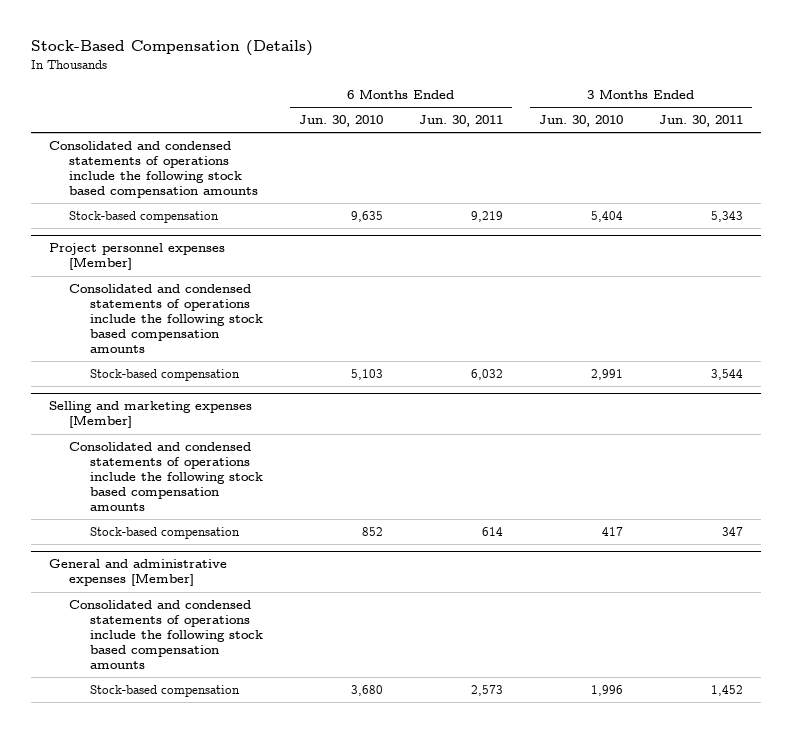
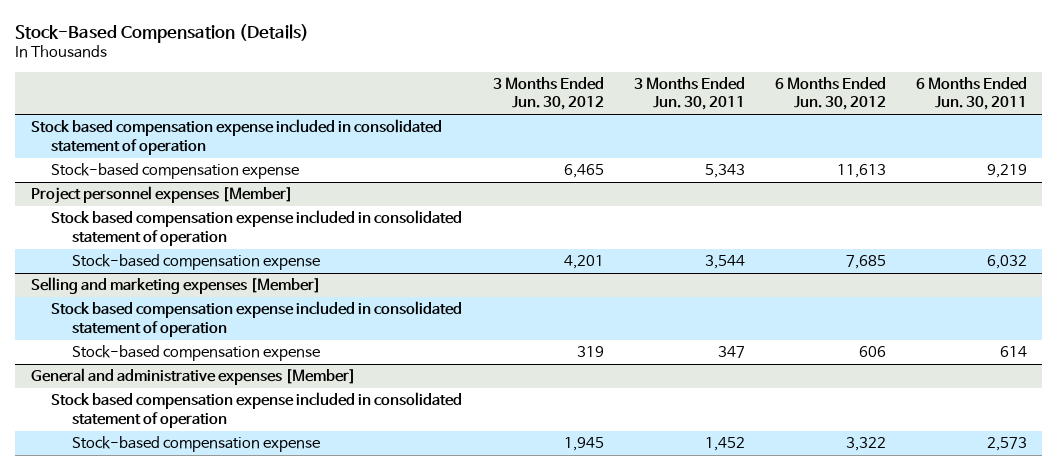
- | 6 Months Ended Jun. 30, 2010 | 6 Months Ended Jun. 30, 2011 | 3 Months Ended Jun. 30, 2010 | 3 Months Ended Jun. 30, 2011
+ | 3 Months Ended Jun. 30, 2012 | 3 Months Ended Jun. 30, 2011 | 6 Months Ended Jun. 30, 2012 | 6 Months Ended Jun. 30, 2011
- Consolidated and condensed statements of operations include the following stock based compensation amounts
- Stock-based compensation | 9,635 | 9,219 | 5,404 | 5,343
+ Stock based compensation expense included in consolidated statement of operation
+ Stock-based compensation expense | 6,465 | 5,343 | 11,613 | 9,219
@ Project personnel expenses [Member]
- Consolidated and condensed statements of operations include the following stock based compensation amounts
- Stock-based compensation | 5,103 | 6,032 | 2,991 | 3,544
+ Stock based compensation expense included in consolidated statement of operation
+ Stock-based compensation expense | 4,201 | 3,544 | 7,685 | 6,032
@ Selling and marketing expenses [Member]
- Consolidated and condensed statements of operations include the following stock based compensation amounts
- Stock-based compensation | 852 | 614 | 417 | 347
+ Stock based compensation expense included in consolidated statement of operation
+ Stock-based compensation expense | 319 | 347 | 606 | 614
@ General and administrative expenses [Member]
- Consolidated and condensed statements of operations include the following stock based compensation amounts
- Stock-based compensation | 3,680 | 2,573 | 1,996 | 1,452
+ Stock based compensation expense included in consolidated statement of operation
+ Stock-based compensation expense | 1,945 | 1,452 | 3,322 | 2,573

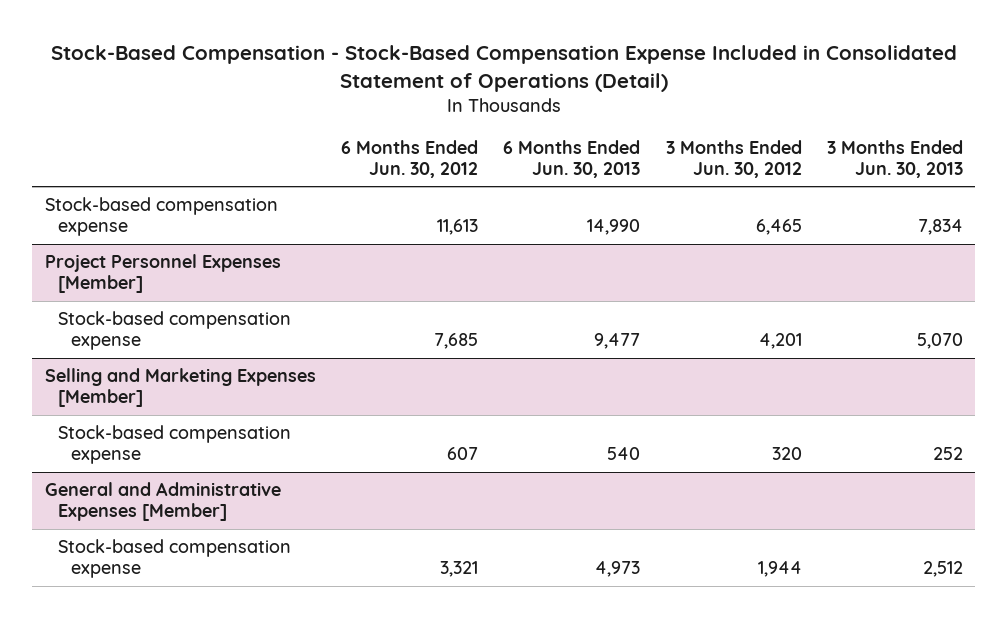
- Stock-Based Compensation (Details)
+ Stock-Based Compensation - Stock-Based Compensation Expense Included in Consolidated Statement of Operations (Detail)
- | 3 Months Ended Jun. 30, 2012 | 3 Months Ended Jun. 30, 2011 | 6 Months Ended Jun. 30, 2012 | 6 Months Ended Jun. 30, 2011
+ | 6 Months Ended Jun. 30, 2012 | 6 Months Ended Jun. 30, 2013 | 3 Months Ended Jun. 30, 2012 | 3 Months Ended Jun. 30, 2013
- Stock based compensation expense included in consolidated statement of operation
- Project personnel expenses [Member]
- Stock based compensation expense included in consolidated statement of operation
+ Project Personnel Expenses [Member]
- Selling and marketing expenses [Member]
- Stock based compensation expense included in consolidated statement of operation
- Stock-based compensation expense | 319 | 347 | 606 | 614
- General and administrative expenses [Member]
- Stock based compensation expense included in consolidated statement of operation
- Stock-based compensation expense | 1,945 | 1,452 | 3,322 | 2,573
+ Selling and Marketing Expenses [Member]
+ Stock-based compensation expense | 607 | 540 | 320 | 252
+ General and Administrative Expenses [Member]
+ Stock-based compensation expense | 3,321 | 4,973 | 1,944 | 2,512

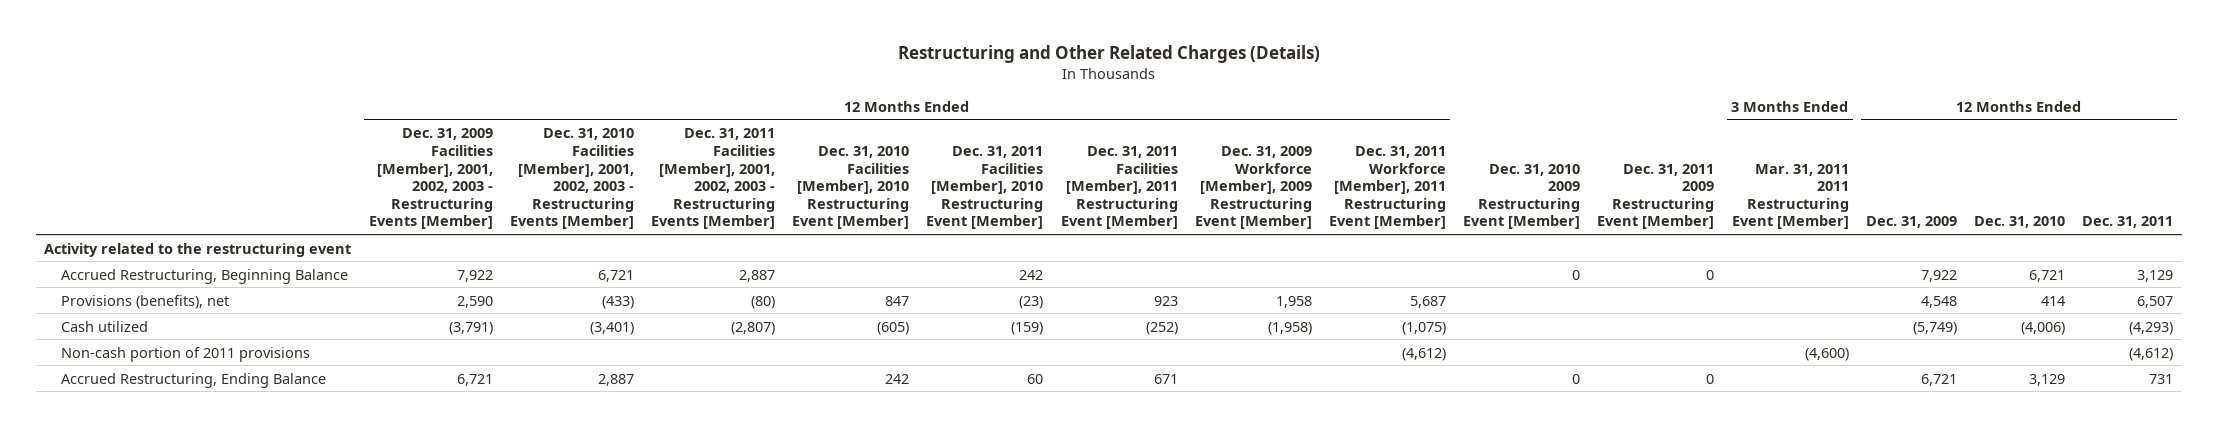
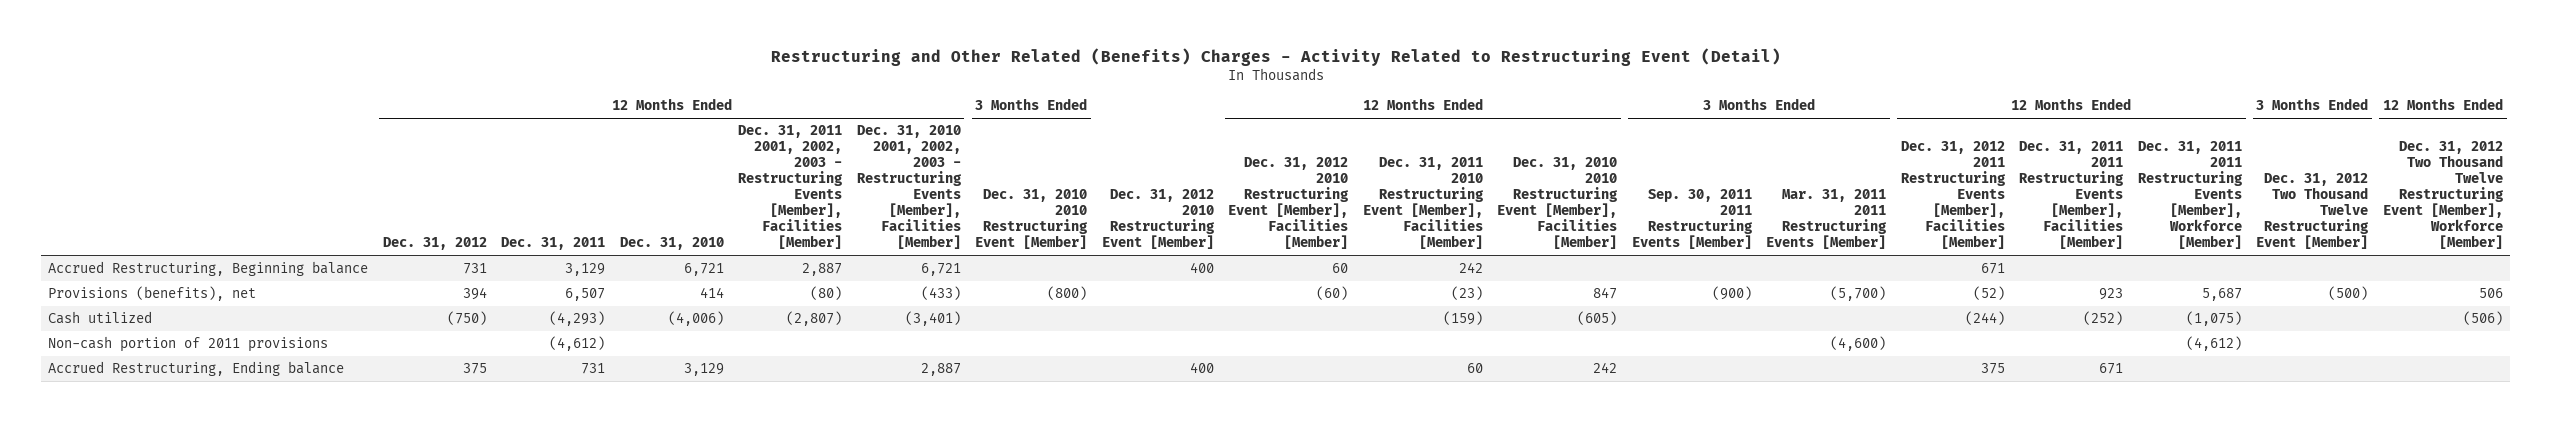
- Restructuring and Other Related Charges (Details)
+ Restructuring and Other Related (Benefits) Charges - Activity Related to Restructuring Event (Detail)
- | 12 Months Ended Dec. 31, 2009 Facilities [Member], 2001, 2002, 2003 - Restructuring Events [Member] | 12 Months Ended Dec. 31, 2010 Facilities [Member], 2001, 2002, 2003 - Restructuring Events [Member] | 12 Months Ended Dec. 31, 2011 Facilities [Member], 2001, 2002, 2003 - Restructuring Events [Member] | 12 Months Ended Dec. 31, 2010 Facilities [Member], 2010 Restructuring Event [Member] | 12 Months Ended Dec. 31, 2011 Facilities [Member], 2010 Restructuring Event [Member] | 12 Months Ended Dec. 31, 2011 Facilities [Member], 2011 Restructuring Event [Member] | 12 Months Ended Dec. 31, 2009 Workforce [Member], 2009 Restructuring Event [Member] | 12 Months Ended Dec. 31, 2011 Workforce [Member], 2011 Restructuring Event [Member] | Dec. 31, 2010 2009 Restructuring Event [Member] | Dec. 31, 2011 2009 Restructuring Event [Member] | 3 Months Ended Mar. 31, 2011 2011 Restructuring Event [Member] | 12 Months Ended Dec. 31, 2009 | 12 Months Ended Dec. 31, 2010 | 12 Months Ended Dec. 31, 2011
+ | 12 Months Ended Dec. 31, 2012 | 12 Months Ended Dec. 31, 2011 | 12 Months Ended Dec. 31, 2010 | 12 Months Ended Dec. 31, 2011 2001, 2002, 2003 - Restructuring Events [Member], Facilities [Member] | 12 Months Ended Dec. 31, 2010 2001, 2002, 2003 - Restructuring Events [Member], Facilities [Member] | 3 Months Ended Dec. 31, 2010 2010 Restructuring Event [Member] | Dec. 31, 2012 2010 Restructuring Event [Member] | 12 Months Ended Dec. 31, 2012 2010 Restructuring Event [Member], Facilities [Member] | 12 Months Ended Dec. 31, 2011 2010 Restructuring Event [Member], Facilities [Member] | 12 Months Ended Dec. 31, 2010 2010 Restructuring Event [Member], Facilities [Member] | 3 Months Ended Sep. 30, 2011 2011 Restructuring Events [Member] | 3 Months Ended Mar. 31, 2011 2011 Restructuring Events [Member] | 12 Months Ended Dec. 31, 2012 2011 Restructuring Events [Member], Facilities [Member] | 12 Months Ended Dec. 31, 2011 2011 Restructuring Events [Member], Facilities [Member] | 12 Months Ended Dec. 31, 2011 2011 Restructuring Events [Member], Workforce [Member] | 3 Months Ended Dec. 31, 2012 Two Thousand Twelve Restructuring Event [Member] | 12 Months Ended Dec. 31, 2012 Two Thousand Twelve Restructuring Event [Member], Workforce [Member]
- Activity related to the restructuring event
- Accrued Restructuring, Beginning Balance | 7,922 | 6,721 | 2,887 | | 242 | | | | 0 | 0 | | 7,922 | 6,721 | 3,129
+ Accrued Restructuring, Beginning balance | 731 | 3,129 | 6,721 | 2,887 | 6,721 | | 400 | 60 | 242 | | | | 671 | | | |
- Accrued Restructuring, Ending Balance | 6,721 | 2,887 | | 242 | 60 | 671 | | | 0 | 0 | | 6,721 | 3,129 | 731
+ Accrued Restructuring, Ending balance | 375 | 731 | 3,129 | | 2,887 | | 400 | | 60 | 242 | | | 375 | 671 | | |

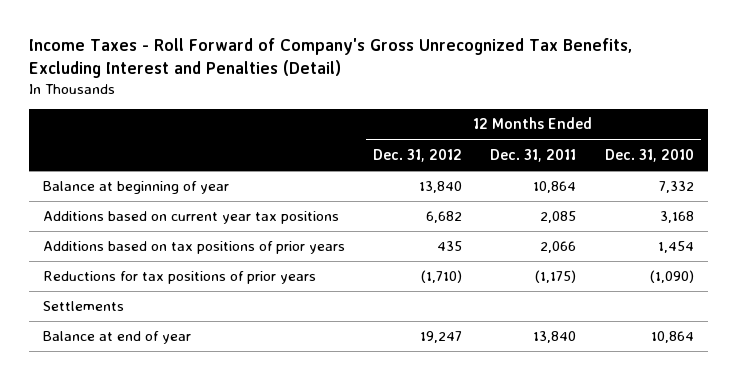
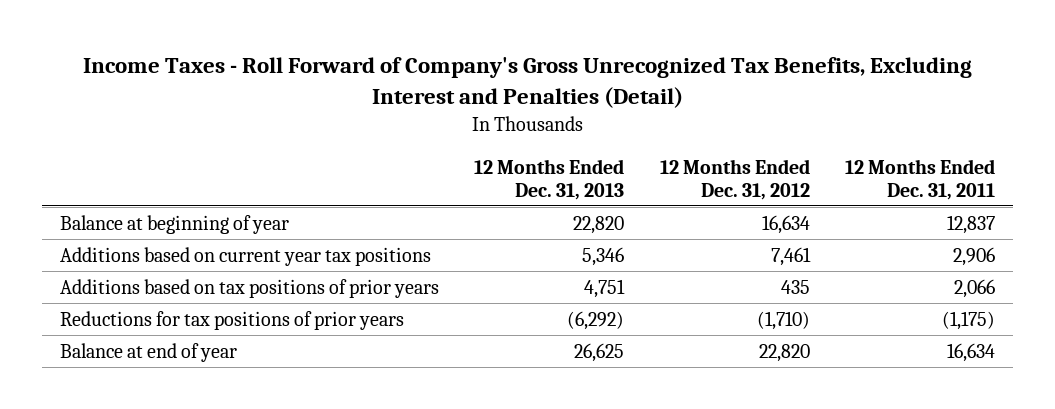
- | 12 Months Ended Dec. 31, 2012 | 12 Months Ended Dec. 31, 2011 | 12 Months Ended Dec. 31, 2010
+ | 12 Months Ended Dec. 31, 2013 | 12 Months Ended Dec. 31, 2012 | 12 Months Ended Dec. 31, 2011
- Balance at beginning of year | 13,840 | 10,864 | 7,332
- Additions based on current year tax positions | 6,682 | 2,085 | 3,168
+ Balance at beginning of year | 22,820 | 16,634 | 12,837
+ Additions based on current year tax positions | 5,346 | 7,461 | 2,906
- Settlements
- Balance at end of year | 19,247 | 13,840 | 10,864
+ Balance at end of year | 26,625 | 22,820 | 16,634

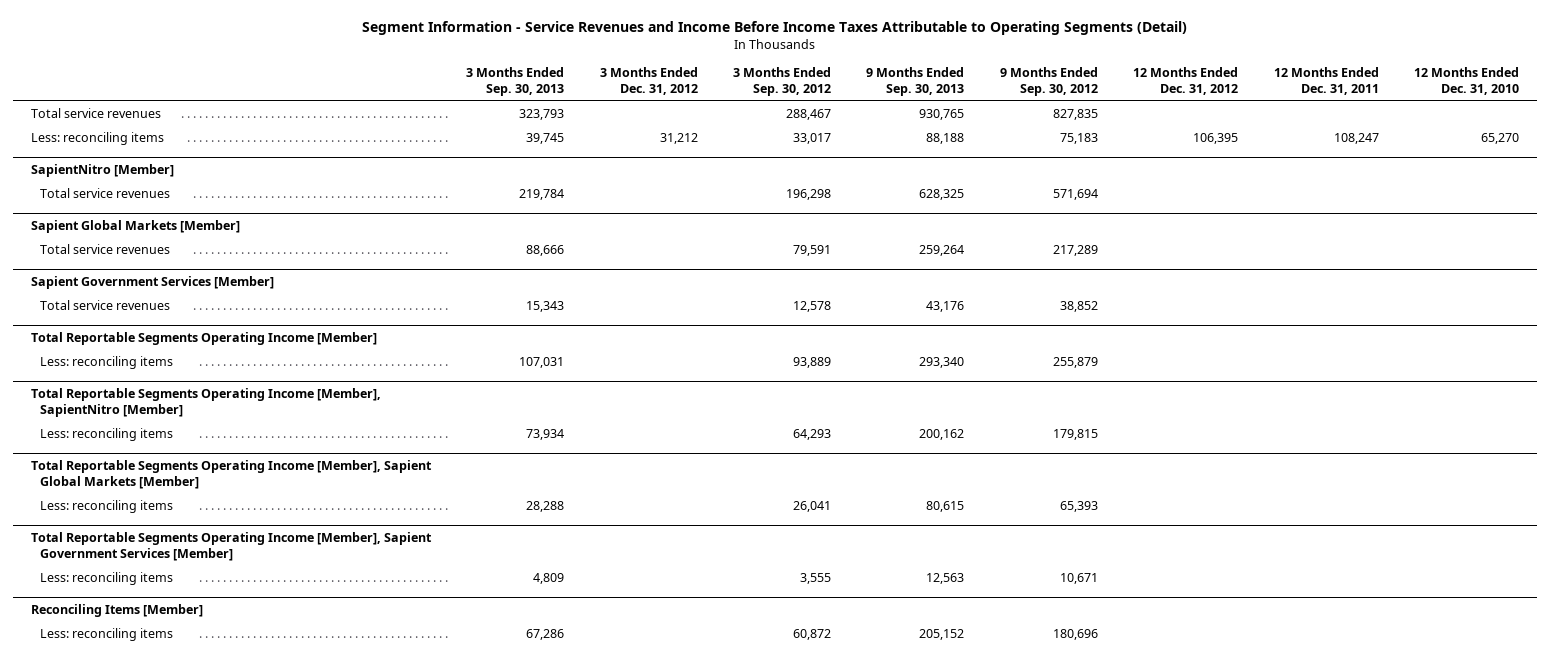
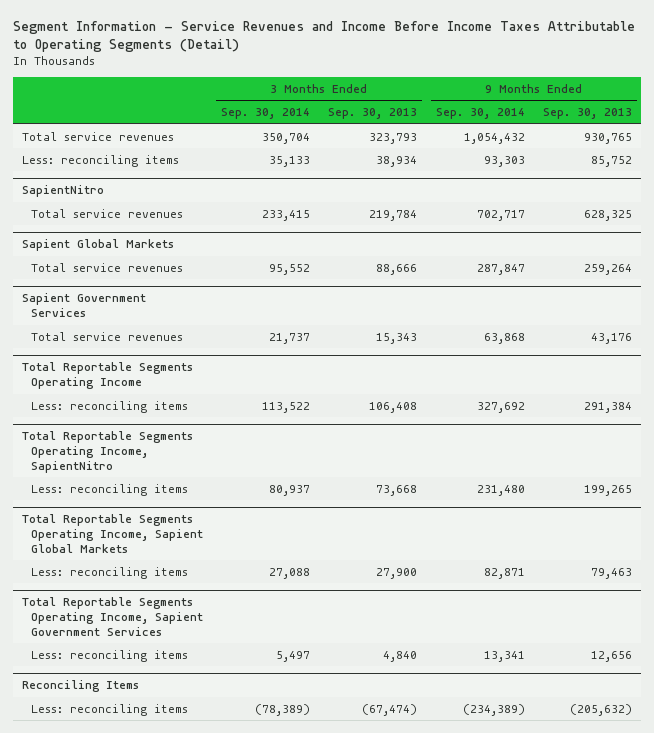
- | 3 Months Ended Sep. 30, 2013 | 3 Months Ended Dec. 31, 2012 | 3 Months Ended Sep. 30, 2012 | 9 Months Ended Sep. 30, 2013 | 9 Months Ended Sep. 30, 2012 | 12 Months Ended Dec. 31, 2012 | 12 Months Ended Dec. 31, 2011 | 12 Months Ended Dec. 31, 2010
+ | 3 Months Ended Sep. 30, 2014 | 3 Months Ended Sep. 30, 2013 | 9 Months Ended Sep. 30, 2014 | 9 Months Ended Sep. 30, 2013
- Less: reconciling items | 39,745 | 31,212 | 33,017 | 88,188 | 75,183 | 106,395 | 108,247 | 65,270
- SapientNitro [Member]
+ Less: reconciling items | 35,133 | 38,934 | 93,303 | 85,752
+ SapientNitro
- Sapient Global Markets [Member]
+ Sapient Global Markets
- Sapient Government Services [Member]
+ Sapient Government Services
- Total Reportable Segments Operating Income [Member]
- Less: reconciling items | 107,031 | | 93,889 | 293,340 | 255,879 | | |
- Total Reportable Segments Operating Income [Member], SapientNitro [Member]
- Less: reconciling items | 73,934 | | 64,293 | 200,162 | 179,815 | | |
- Total Reportable Segments Operating Income [Member], Sapient Global Markets [Member]
- Less: reconciling items | 28,288 | | 26,041 | 80,615 | 65,393 | | |
- Total Reportable Segments Operating Income [Member], Sapient Government Services [Member]
- Less: reconciling items | 4,809 | | 3,555 | 12,563 | 10,671 | | |
- Reconciling Items [Member]
- Less: reconciling items | 67,286 | | 60,872 | 205,152 | 180,696 | | |
+ Total Reportable Segments Operating Income
+ Less: reconciling items | 113,522 | 106,408 | 327,692 | 291,384
+ Total Reportable Segments Operating Income, SapientNitro
+ Less: reconciling items | 80,937 | 73,668 | 231,480 | 199,265
+ Total Reportable Segments Operating Income, Sapient Global Markets
+ Less: reconciling items | 27,088 | 27,900 | 82,871 | 79,463
+ Total Reportable Segments Operating Income, Sapient Government Services
+ Less: reconciling items | 5,497 | 4,840 | 13,341 | 12,656
+ Reconciling Items
+ Less: reconciling items | (78,389) | (67,474) | (234,389) | (205,632)

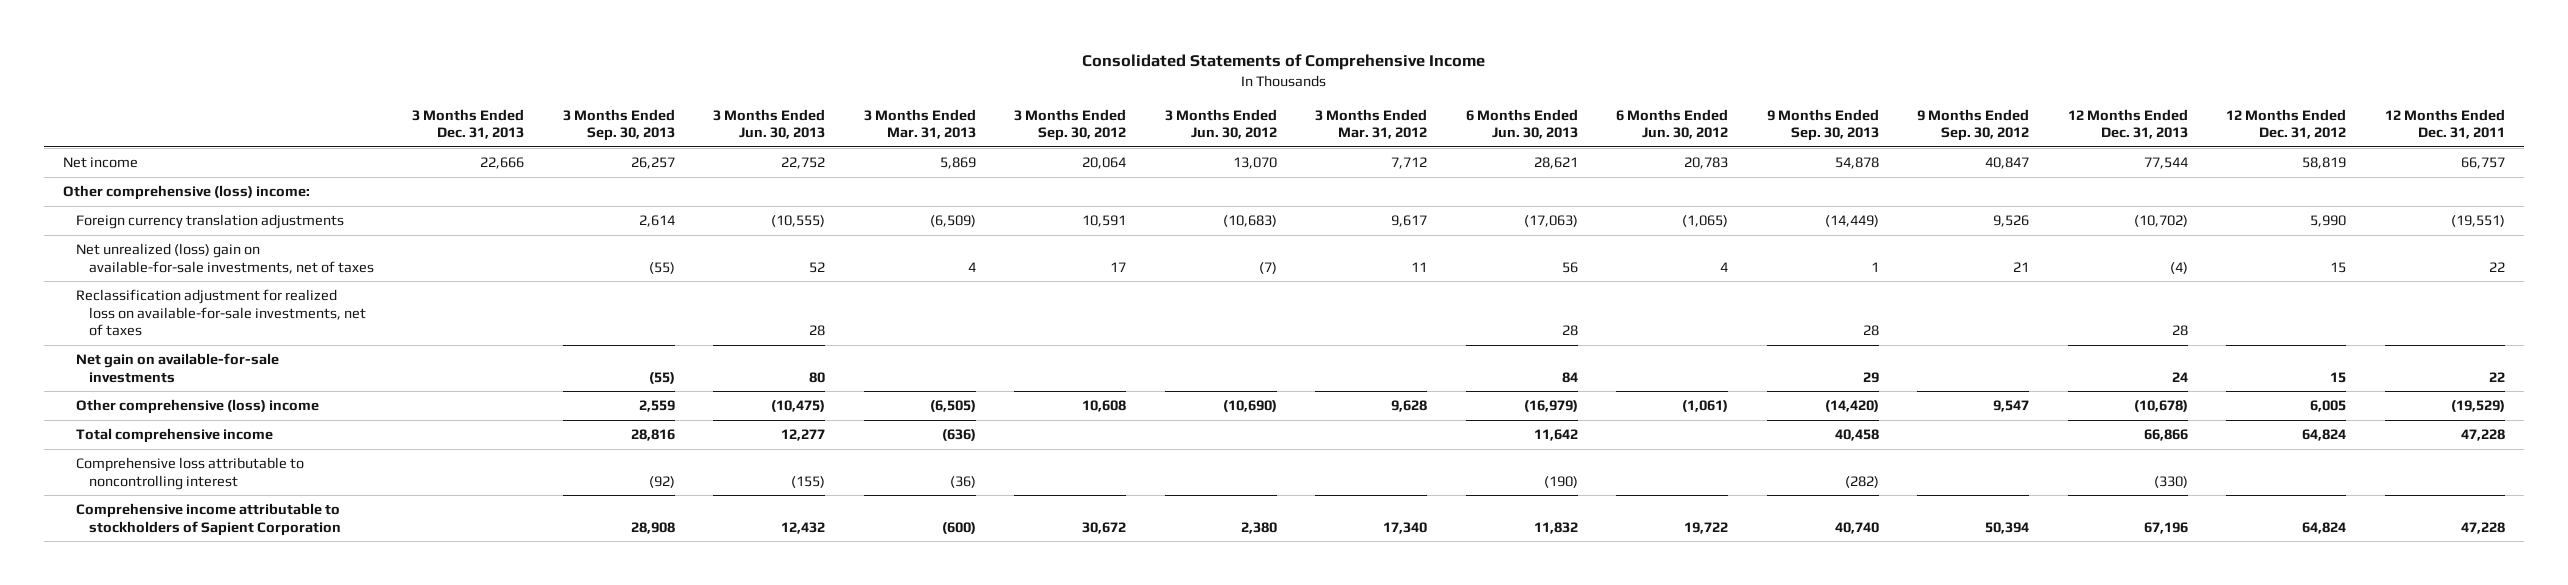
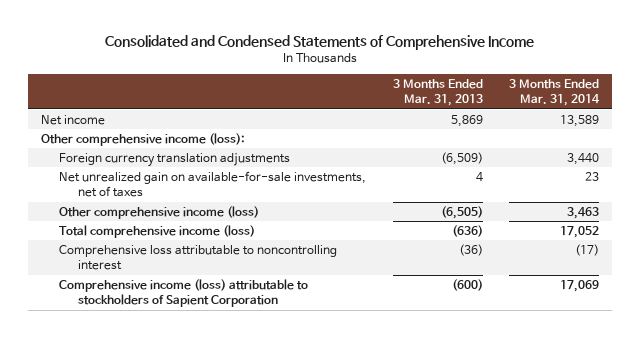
- Consolidated Statements of Comprehensive Income
+ Consolidated and Condensed Statements of Comprehensive Income
- | 3 Months Ended Dec. 31, 2013 | 3 Months Ended Sep. 30, 2013 | 3 Months Ended Jun. 30, 2013 | 3 Months Ended Mar. 31, 2013 | 3 Months Ended Sep. 30, 2012 | 3 Months Ended Jun. 30, 2012 | 3 Months Ended Mar. 31, 2012 | 6 Months Ended Jun. 30, 2013 | 6 Months Ended Jun. 30, 2012 | 9 Months Ended Sep. 30, 2013 | 9 Months Ended Sep. 30, 2012 | 12 Months Ended Dec. 31, 2013 | 12 Months Ended Dec. 31, 2012 | 12 Months Ended Dec. 31, 2011
+ | 3 Months Ended Mar. 31, 2013 | 3 Months Ended Mar. 31, 2014
- Other comprehensive (loss) income:
+ Other comprehensive income (loss):
- Net unrealized (loss) gain on available-for-sale investments, net of taxes | | (55) | 52 | 4 | 17 | (7) | 11 | 56 | 4 | 1 | 21 | (4) | 15 | 22
- Reclassification adjustment for realized loss on available-for-sale investments, net of taxes | | | 28 | | | | | 28 | | 28 | | 28 | |
- Net gain on available-for-sale investments | | (55) | 80 | | | | | 84 | | 29 | | 24 | 15 | 22
- Other comprehensive (loss) income | | 2,559 | (10,475) | (6,505) | 10,608 | (10,690) | 9,628 | (16,979) | (1,061) | (14,420) | 9,547 | (10,678) | 6,005 | (19,529)
- Total comprehensive income | | 28,816 | 12,277 | (636) | | | | 11,642 | | 40,458 | | 66,866 | 64,824 | 47,228
+ Net unrealized gain on available-for-sale investments, net of taxes | 4 | 23
+ Other comprehensive income (loss) | (6,505) | 3,463
+ Total comprehensive income (loss) | (636) | 17,052
- Comprehensive income attributable to stockholders of Sapient Corporation | | 28,908 | 12,432 | (600) | 30,672 | 2,380 | 17,340 | 11,832 | 19,722 | 40,740 | 50,394 | 67,196 | 64,824 | 47,228
+ Comprehensive income (loss) attributable to stockholders of Sapient Corporation | (600) | 17,069

